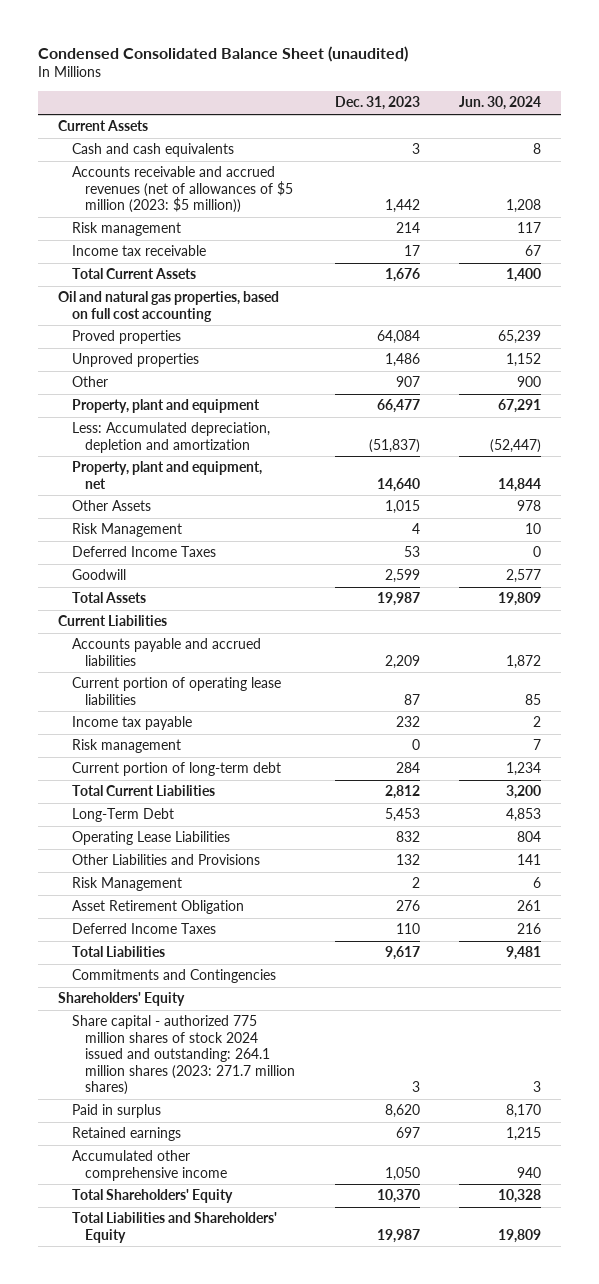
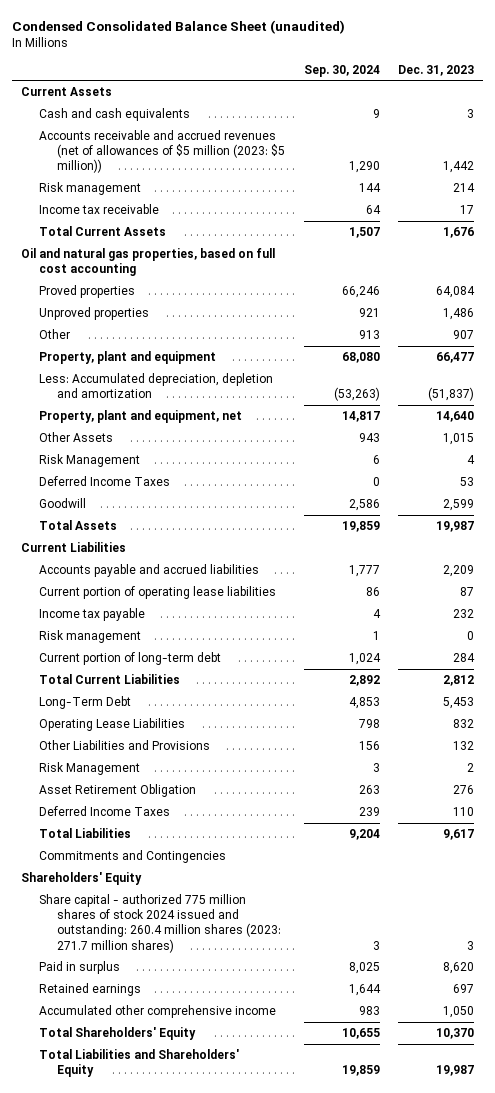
- | Dec. 31, 2023 | Jun. 30, 2024
+ | Sep. 30, 2024 | Dec. 31, 2023
- Share capital - authorized 775 million shares of stock 2024 issued and outstanding: 264.1 million shares (2023: 271.7 million shares) | 3 | 3
+ Share capital - authorized 775 million shares of stock 2024 issued and outstanding: 260.4 million shares (2023: 271.7 million shares) | 3 | 3

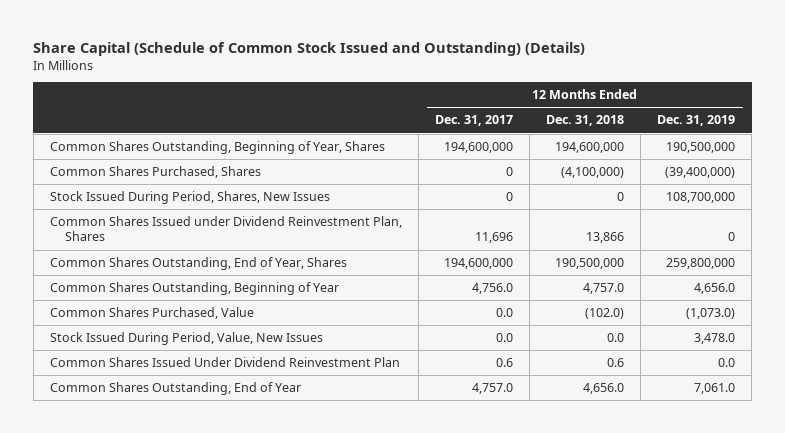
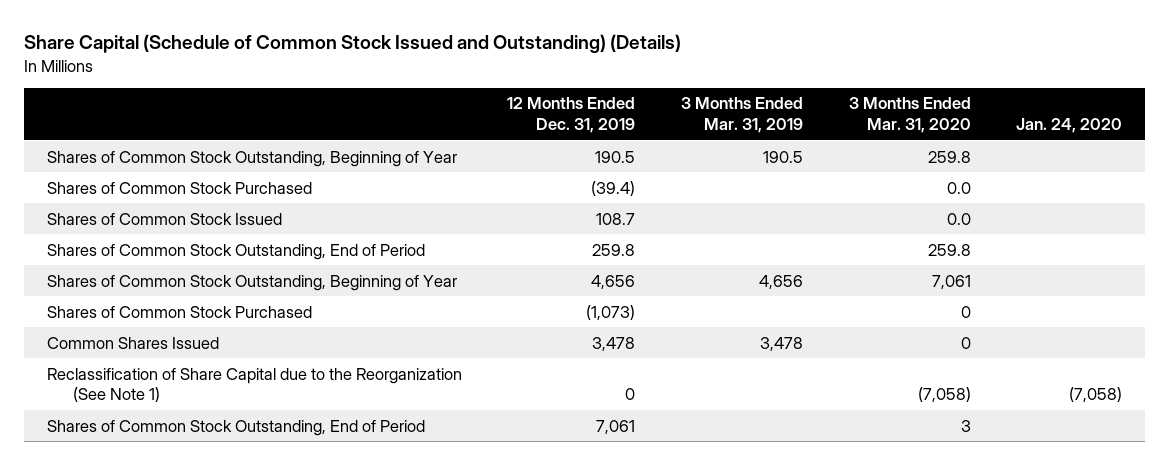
- | 12 Months Ended Dec. 31, 2017 | 12 Months Ended Dec. 31, 2018 | 12 Months Ended Dec. 31, 2019
+ | 12 Months Ended Dec. 31, 2019 | 3 Months Ended Mar. 31, 2019 | 3 Months Ended Mar. 31, 2020 | Jan. 24, 2020
- Common Shares Outstanding, Beginning of Year, Shares | 194,600,000 | 194,600,000 | 190,500,000
- Common Shares Purchased, Shares | 0 | (4,100,000) | (39,400,000)
- Stock Issued During Period, Shares, New Issues | 0 | 0 | 108,700,000
- Common Shares Issued under Dividend Reinvestment Plan, Shares | 11,696 | 13,866 | 0
- Common Shares Outstanding, End of Year, Shares | 194,600,000 | 190,500,000 | 259,800,000
- Common Shares Outstanding, Beginning of Year | 4,756.0 | 4,757.0 | 4,656.0
- Common Shares Purchased, Value | 0.0 | (102.0) | (1,073.0)
- Stock Issued During Period, Value, New Issues | 0.0 | 0.0 | 3,478.0
- Common Shares Issued Under Dividend Reinvestment Plan | 0.6 | 0.6 | 0.0
- Common Shares Outstanding, End of Year | 4,757.0 | 4,656.0 | 7,061.0
+ Shares of Common Stock Outstanding, Beginning of Year | 190.5 | 190.5 | 259.8 |
+ Shares of Common Stock Purchased | (39.4) | | 0.0 |
+ Shares of Common Stock Issued | 108.7 | | 0.0 |
+ Shares of Common Stock Outstanding, End of Period | 259.8 | | 259.8 |
+ Shares of Common Stock Outstanding, Beginning of Year | 4,656 | 4,656 | 7,061 |
+ Shares of Common Stock Purchased | (1,073) | | 0 |
+ Common Shares Issued | 3,478 | 3,478 | 0 |
+ Reclassification of Share Capital due to the Reorganization (See Note 1) | 0 | | (7,058) | (7,058)
+ Shares of Common Stock Outstanding, End of Period | 7,061 | | 3 |

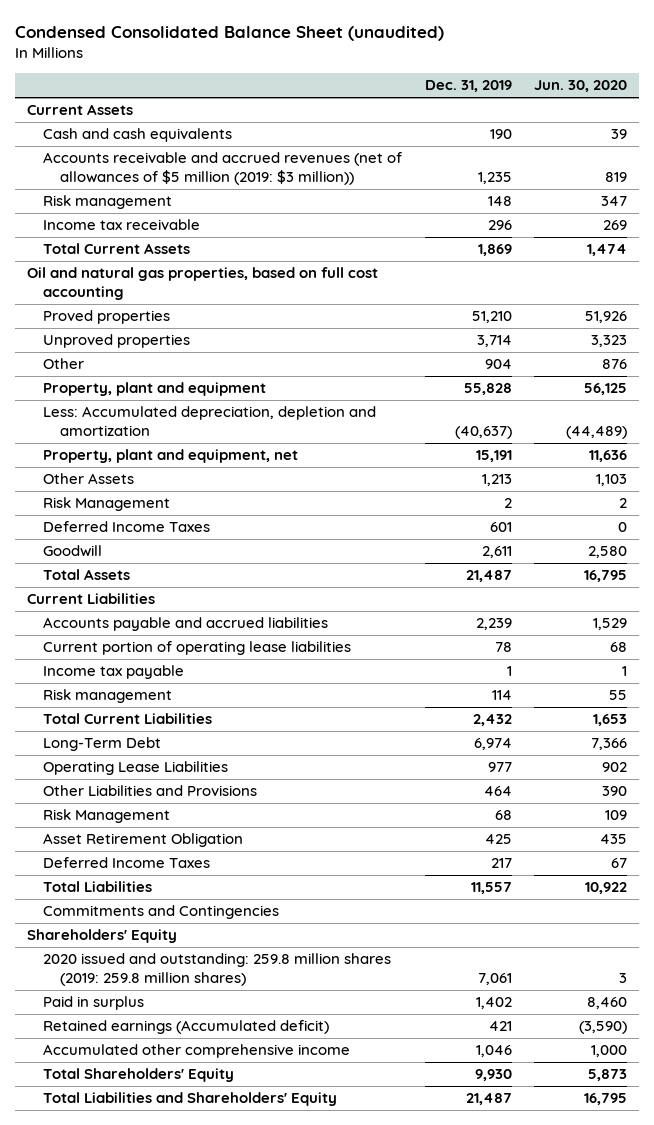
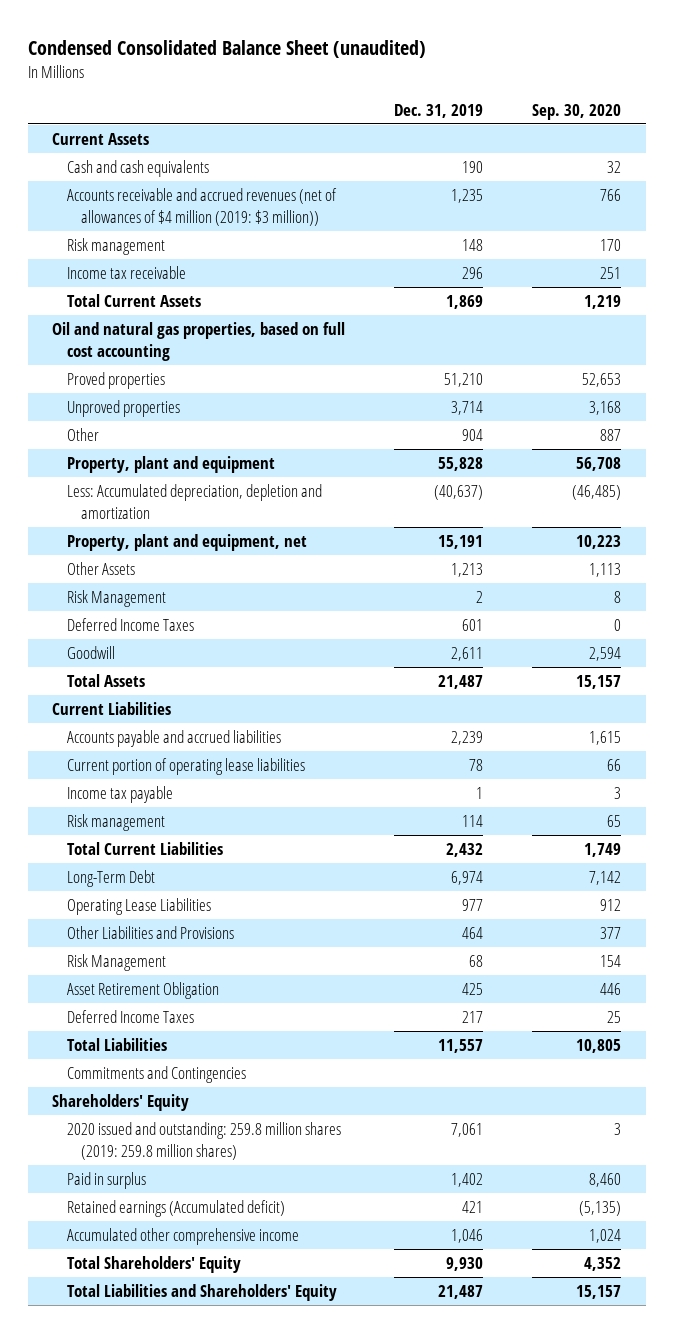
- | Dec. 31, 2019 | Jun. 30, 2020
+ | Dec. 31, 2019 | Sep. 30, 2020
- Accounts receivable and accrued revenues (net of allowances of $5 million (2019: $3 million)) | 1,235 | 819
+ Accounts receivable and accrued revenues (net of allowances of $4 million (2019: $3 million)) | 1,235 | 766

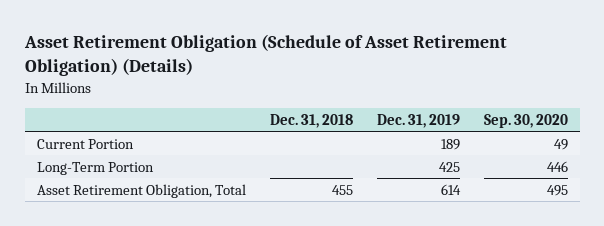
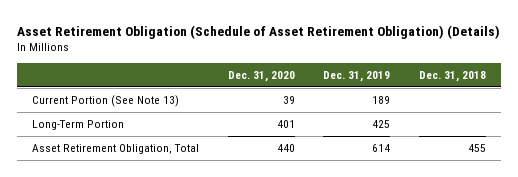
- | Dec. 31, 2018 | Dec. 31, 2019 | Sep. 30, 2020
+ | Dec. 31, 2020 | Dec. 31, 2019 | Dec. 31, 2018
- Current Portion | | 189 | 49
+ Current Portion (See Note 13) | 39 | 189 |

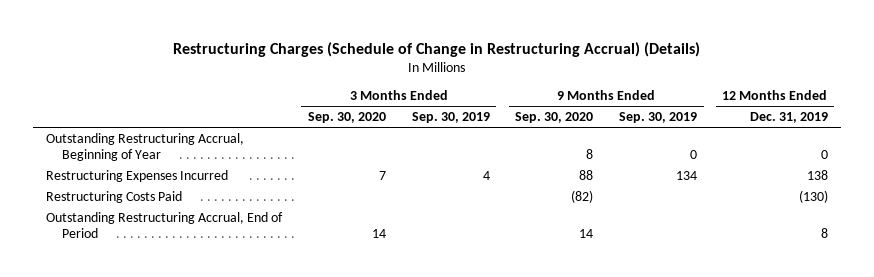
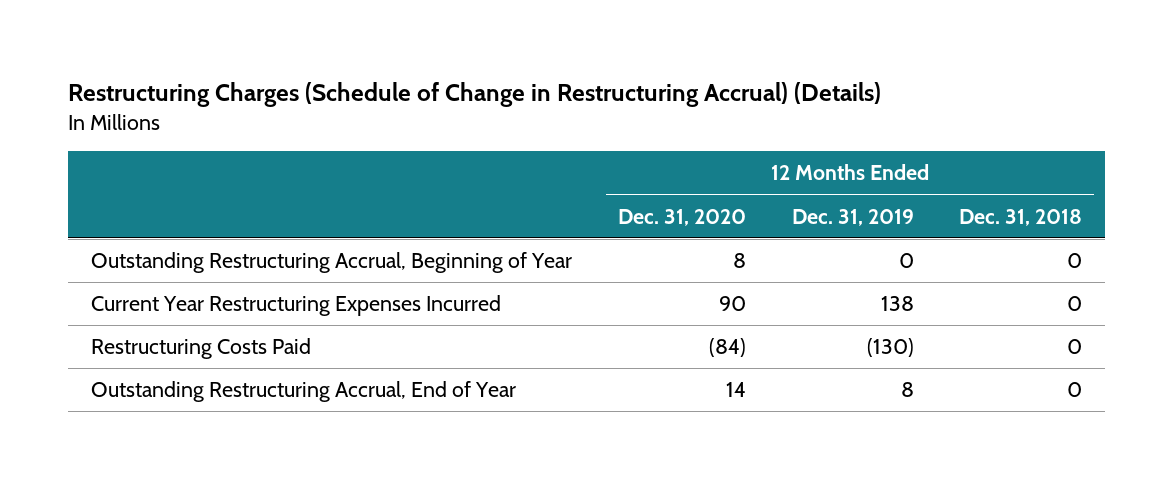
- | 3 Months Ended Sep. 30, 2020 | 3 Months Ended Sep. 30, 2019 | 9 Months Ended Sep. 30, 2020 | 9 Months Ended Sep. 30, 2019 | 12 Months Ended Dec. 31, 2019
+ | 12 Months Ended Dec. 31, 2020 | 12 Months Ended Dec. 31, 2019 | 12 Months Ended Dec. 31, 2018
- Restructuring Expenses Incurred | 7 | 4 | 88 | 134 | 138
+ Current Year Restructuring Expenses Incurred | 90 | 138 | 0
- Outstanding Restructuring Accrual, End of Period | 14 | | 14 | | 8
+ Outstanding Restructuring Accrual, End of Year | 14 | 8 | 0

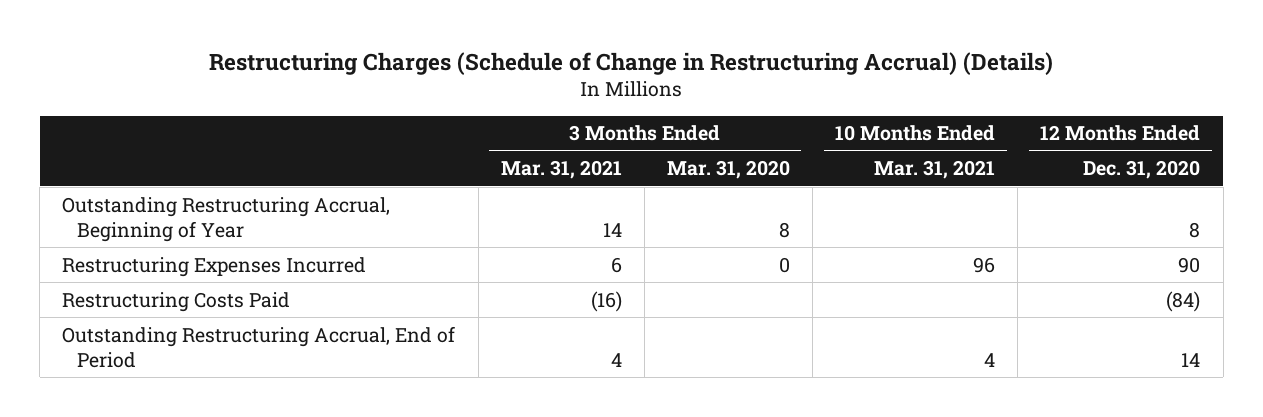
- | 12 Months Ended Dec. 31, 2020 | 12 Months Ended Dec. 31, 2019 | 12 Months Ended Dec. 31, 2018
+ | 3 Months Ended Mar. 31, 2021 | 3 Months Ended Mar. 31, 2020 | 10 Months Ended Mar. 31, 2021 | 12 Months Ended Dec. 31, 2020
- Current Year Restructuring Expenses Incurred | 90 | 138 | 0
+ Restructuring Expenses Incurred | 6 | 0 | 96 | 90
- Outstanding Restructuring Accrual, End of Year | 14 | 8 | 0
+ Outstanding Restructuring Accrual, End of Period | 4 | | 4 | 14

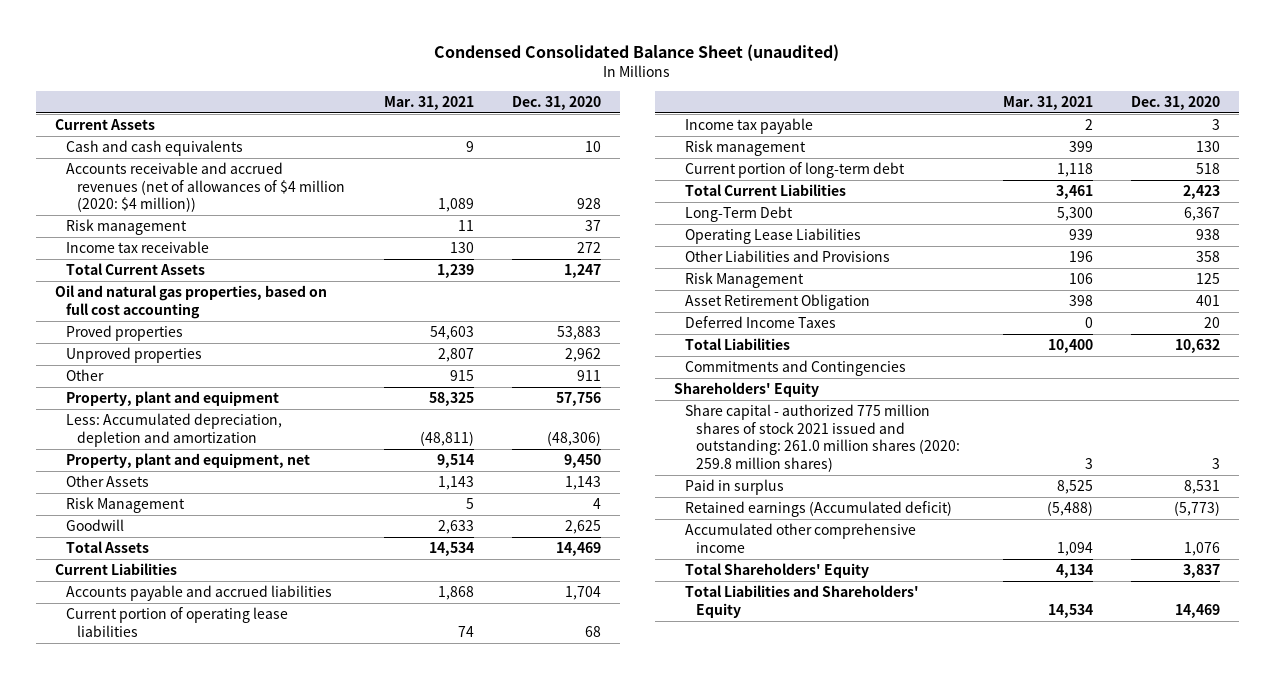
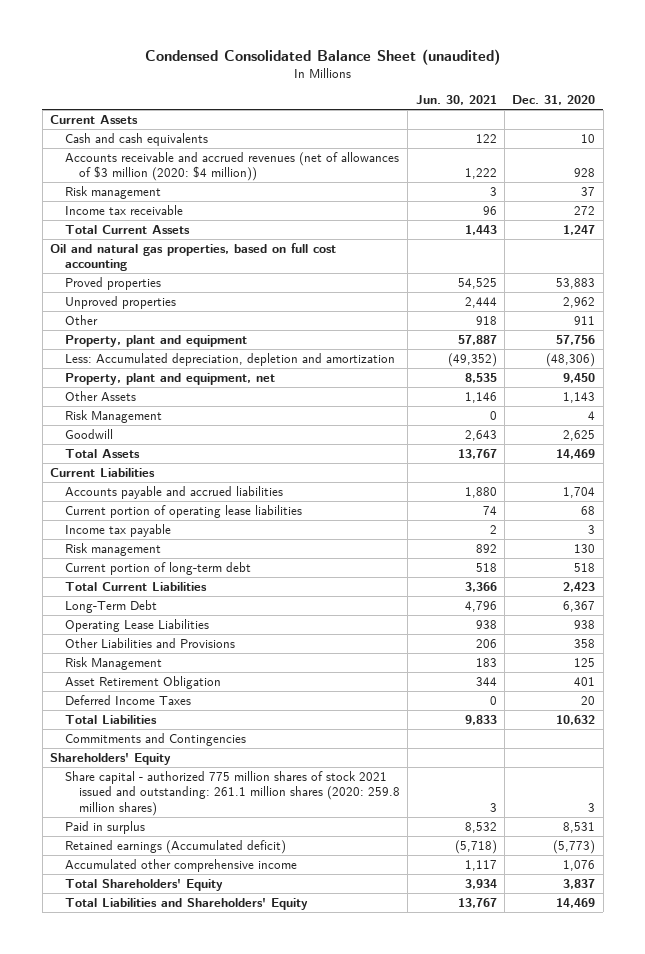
- | Mar. 31, 2021 | Dec. 31, 2020
+ | Jun. 30, 2021 | Dec. 31, 2020
- Accounts receivable and accrued revenues (net of allowances of $4 million (2020: $4 million)) | 1,089 | 928
+ Accounts receivable and accrued revenues (net of allowances of $3 million (2020: $4 million)) | 1,222 | 928
- Share capital - authorized 775 million shares of stock 2021 issued and outstanding: 261.0 million shares (2020: 259.8 million shares) | 3 | 3
+ Share capital - authorized 775 million shares of stock 2021 issued and outstanding: 261.1 million shares (2020: 259.8 million shares) | 3 | 3

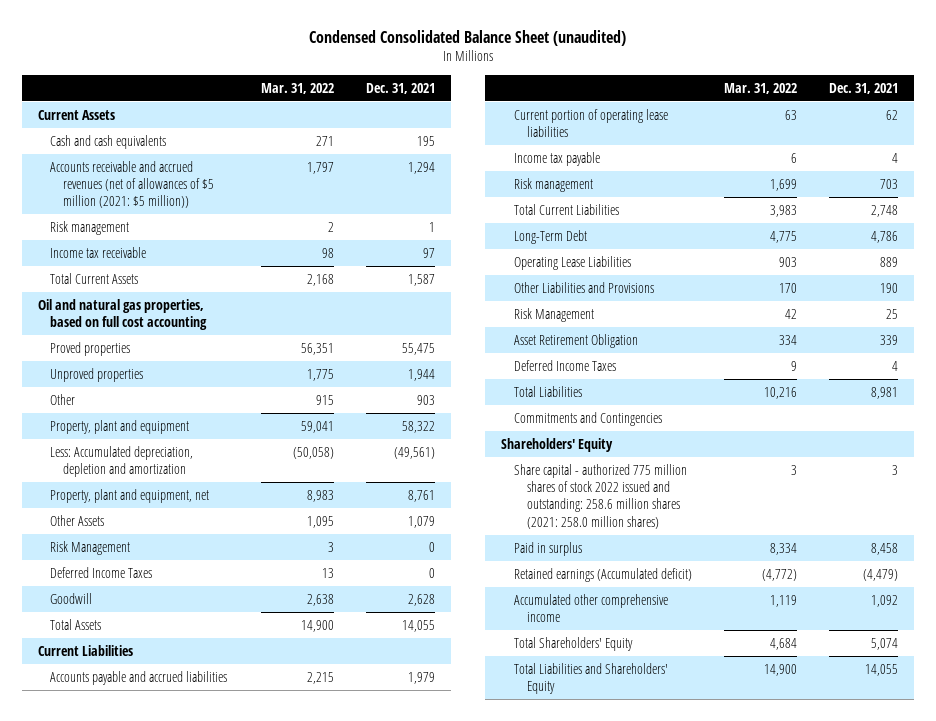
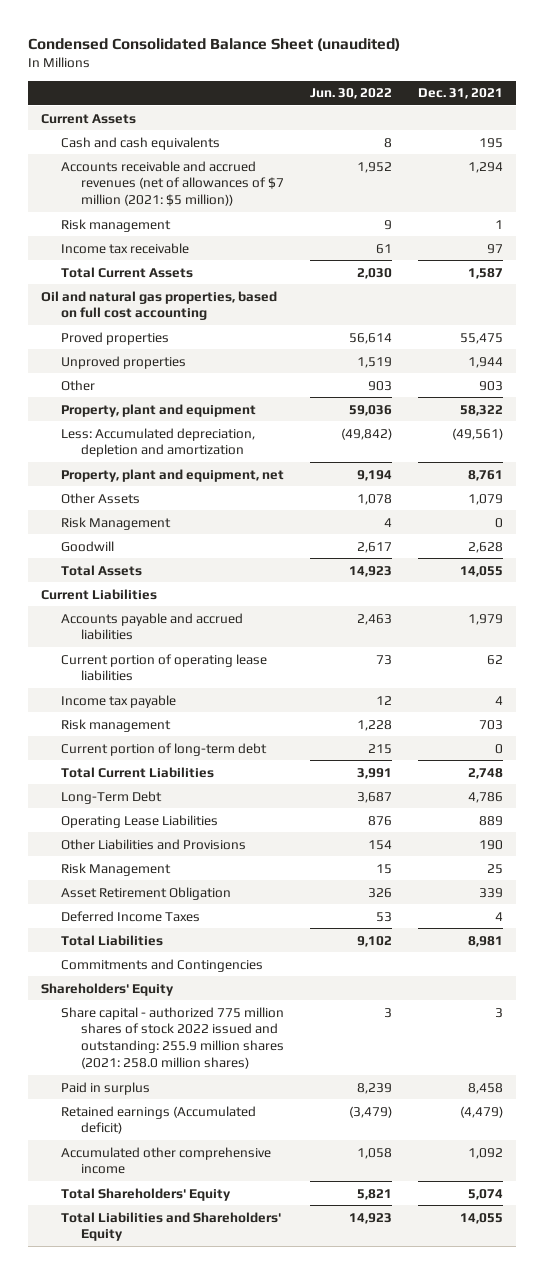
- | Mar. 31, 2022 | Dec. 31, 2021
+ | Jun. 30, 2022 | Dec. 31, 2021
- Accounts receivable and accrued revenues (net of allowances of $5 million (2021: $5 million)) | 1,797 | 1,294
+ Accounts receivable and accrued revenues (net of allowances of $7 million (2021: $5 million)) | 1,952 | 1,294
- Deferred Income Taxes | 13 | 0
+ Current portion of long-term debt | 215 | 0
- Share capital - authorized 775 million shares of stock 2022 issued and outstanding: 258.6 million shares (2021: 258.0 million shares) | 3 | 3
+ Share capital - authorized 775 million shares of stock 2022 issued and outstanding: 255.9 million shares (2021: 258.0 million shares) | 3 | 3

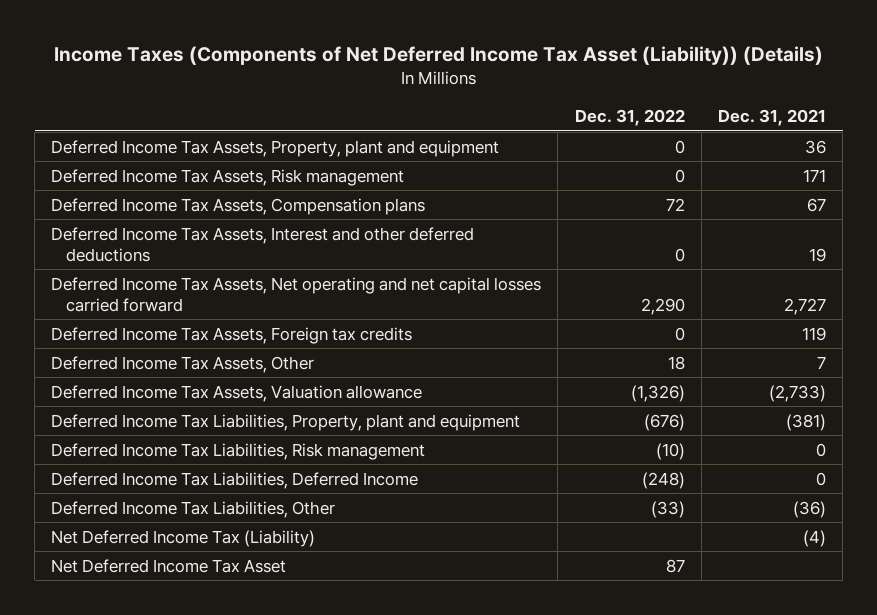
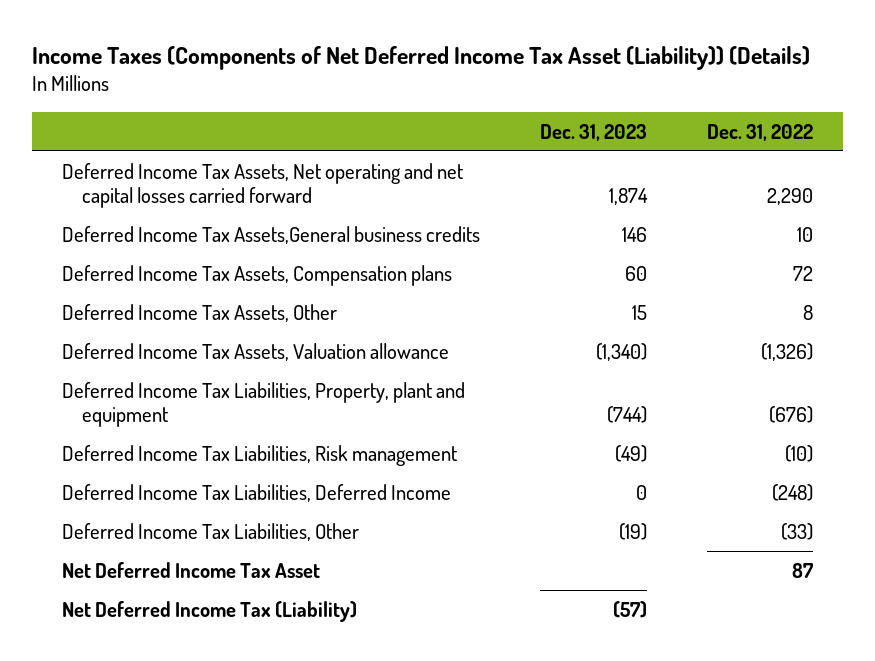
- | Dec. 31, 2022 | Dec. 31, 2021
+ | Dec. 31, 2023 | Dec. 31, 2022
- Deferred Income Tax Assets, Property, plant and equipment | 0 | 36
- Deferred Income Tax Assets, Risk management | 0 | 171
- Deferred Income Tax Assets, Interest and other deferred deductions | 0 | 19
- Deferred Income Tax Assets, Foreign tax credits | 0 | 119
- Deferred Income Tax Assets, Other | 18 | 7
+ Deferred Income Tax Assets,General business credits | 146 | 10
moved down: Deferred Income Tax Assets, Compensation plans | 60 | 72
+ Deferred Income Tax Assets, Other | 15 | 8
moved down: Net Deferred Income Tax (Liability) | (57) |

